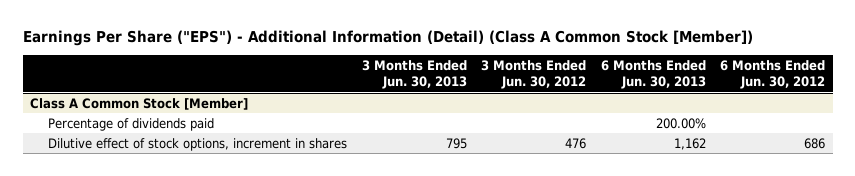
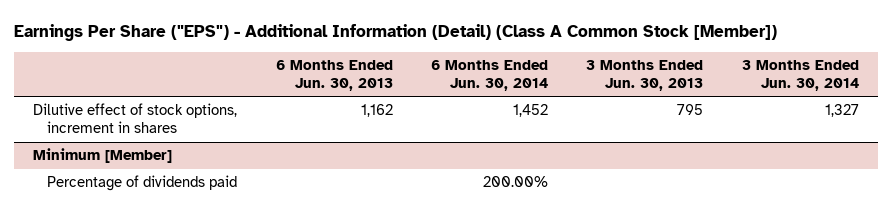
- | 3 Months Ended Jun. 30, 2013 | 3 Months Ended Jun. 30, 2012 | 6 Months Ended Jun. 30, 2013 | 6 Months Ended Jun. 30, 2012
+ | 6 Months Ended Jun. 30, 2013 | 6 Months Ended Jun. 30, 2014 | 3 Months Ended Jun. 30, 2013 | 3 Months Ended Jun. 30, 2014
- Class A Common Stock [Member]
- Percentage of dividends paid | | | 200.00% |
+ Minimum [Member]
+ Percentage of dividends paid | | 200.00% | |

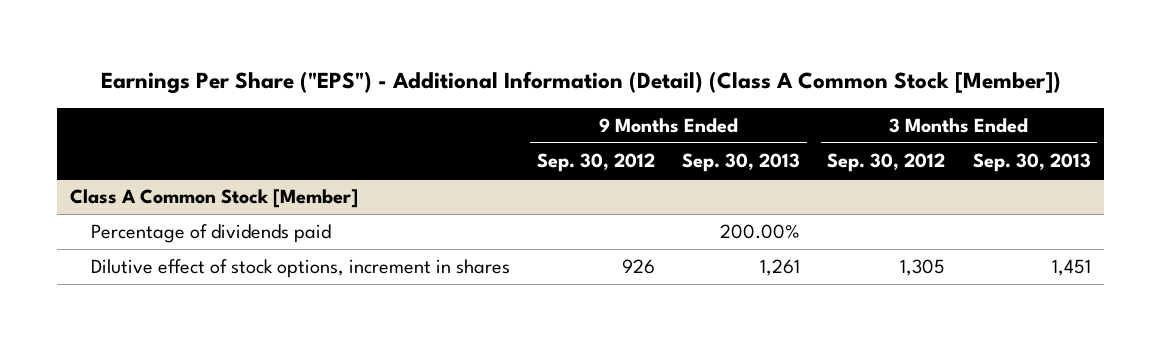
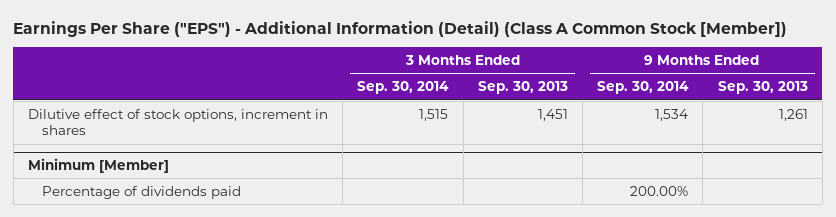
- | 9 Months Ended Sep. 30, 2012 | 9 Months Ended Sep. 30, 2013 | 3 Months Ended Sep. 30, 2012 | 3 Months Ended Sep. 30, 2013
+ | 3 Months Ended Sep. 30, 2014 | 3 Months Ended Sep. 30, 2013 | 9 Months Ended Sep. 30, 2014 | 9 Months Ended Sep. 30, 2013
- Class A Common Stock [Member]
- Percentage of dividends paid | | 200.00% | |
+ Minimum [Member]
+ Percentage of dividends paid | | | 200.00% |

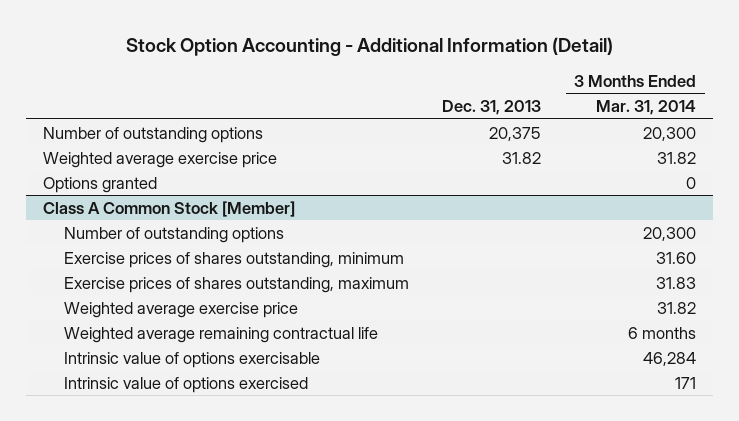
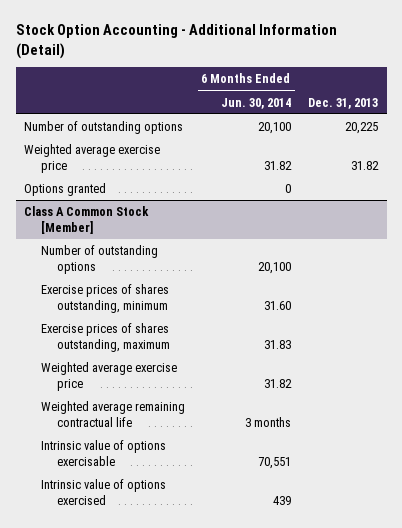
- | Dec. 31, 2013 | 3 Months Ended Mar. 31, 2014
+ | 6 Months Ended Jun. 30, 2014 | Dec. 31, 2013
- Number of outstanding options | 20,375 | 20,300
+ Number of outstanding options | 20,100 | 20,225

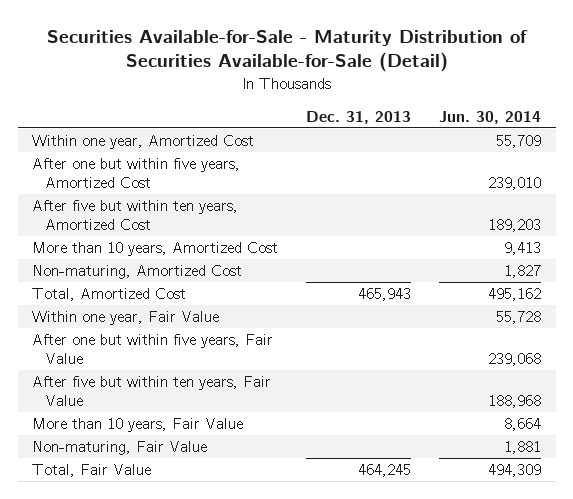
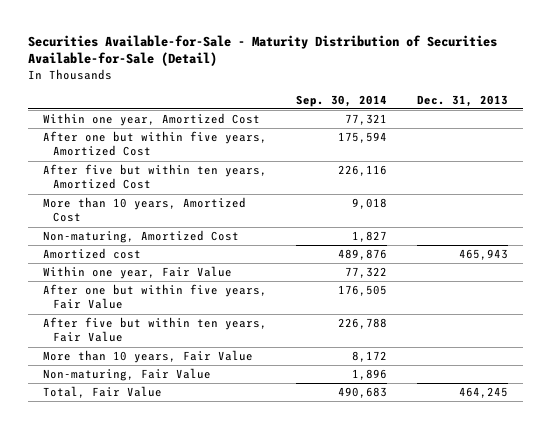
- | Dec. 31, 2013 | Jun. 30, 2014
+ | Sep. 30, 2014 | Dec. 31, 2013
- Total, Amortized Cost | 465,943 | 495,162
+ Amortized cost | 489,876 | 465,943

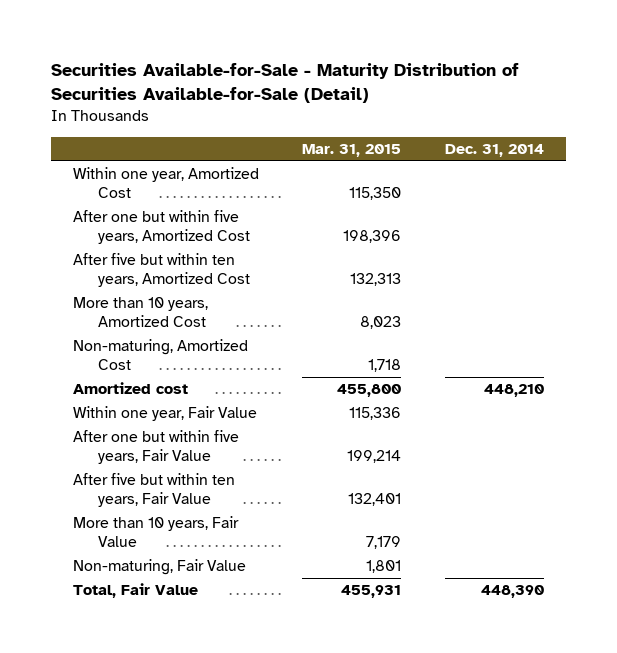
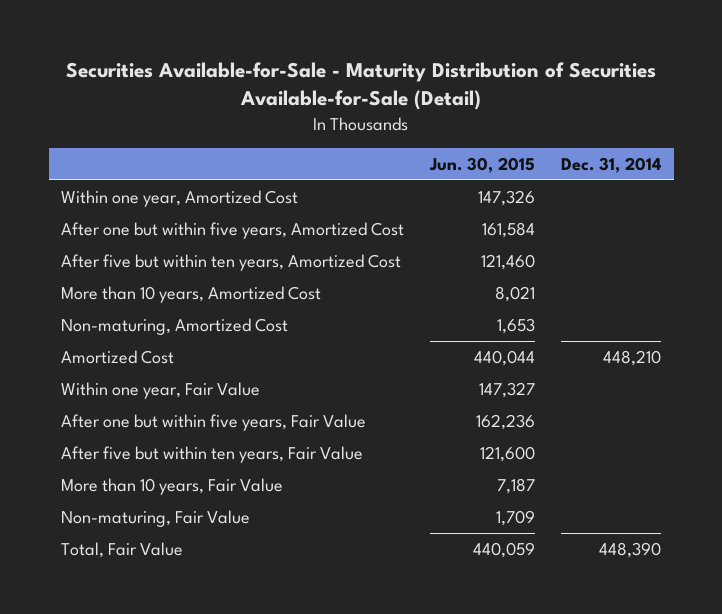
- | Mar. 31, 2015 | Dec. 31, 2014
+ | Jun. 30, 2015 | Dec. 31, 2014
- Amortized cost | 455,800 | 448,210
+ Amortized Cost | 440,044 | 448,210

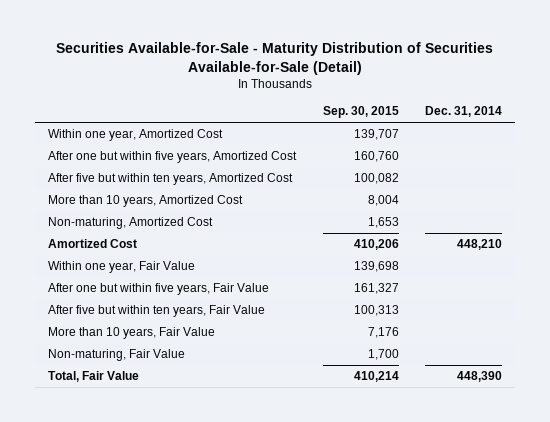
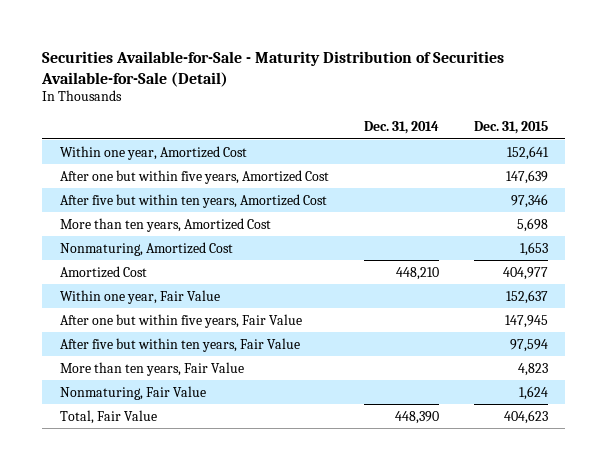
- | Sep. 30, 2015 | Dec. 31, 2014
+ | Dec. 31, 2014 | Dec. 31, 2015
- More than 10 years, Amortized Cost | 8,004 |
- Non-maturing, Amortized Cost | 1,653 |
+ More than ten years, Amortized Cost | | 5,698
+ Nonmaturing, Amortized Cost | | 1,653
- More than 10 years, Fair Value | 7,176 |
- Non-maturing, Fair Value | 1,700 |
+ More than ten years, Fair Value | | 4,823
+ Nonmaturing, Fair Value | | 1,624

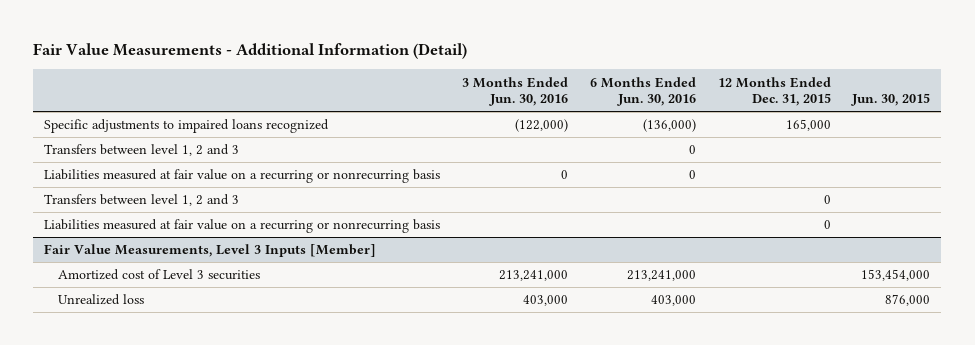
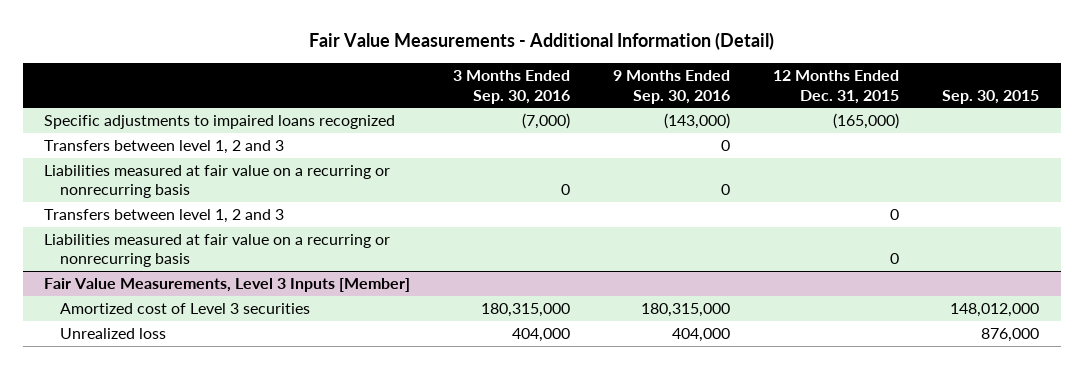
- | 3 Months Ended Jun. 30, 2016 | 6 Months Ended Jun. 30, 2016 | 12 Months Ended Dec. 31, 2015 | Jun. 30, 2015
+ | 3 Months Ended Sep. 30, 2016 | 9 Months Ended Sep. 30, 2016 | 12 Months Ended Dec. 31, 2015 | Sep. 30, 2015
- Specific adjustments to impaired loans recognized | (122,000) | (136,000) | 165,000 |
+ Specific adjustments to impaired loans recognized | (7,000) | (143,000) | (165,000) |

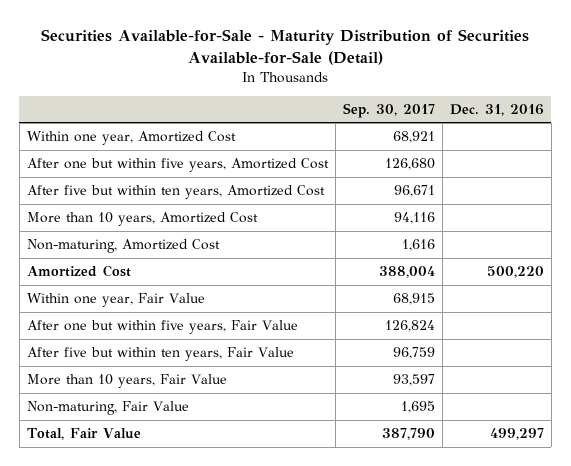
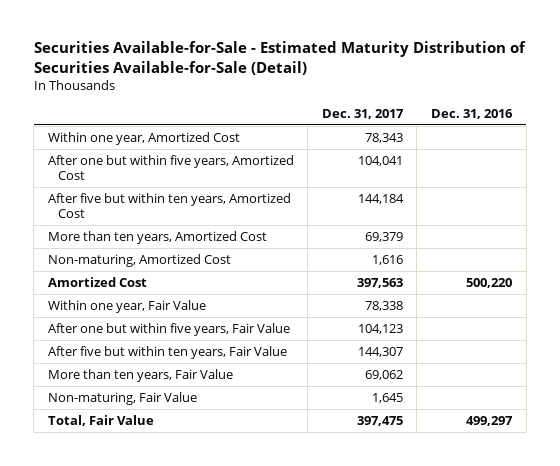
- Securities Available-for-Sale - Maturity Distribution of Securities Available-for-Sale (Detail)
+ Securities Available-for-Sale - Estimated Maturity Distribution of Securities Available-for-Sale (Detail)
- | Sep. 30, 2017 | Dec. 31, 2016
+ | Dec. 31, 2017 | Dec. 31, 2016
- More than 10 years, Amortized Cost | 94,116 |
+ More than ten years, Amortized Cost | 69,379 |
- More than 10 years, Fair Value | 93,597 |
+ More than ten years, Fair Value | 69,062 |

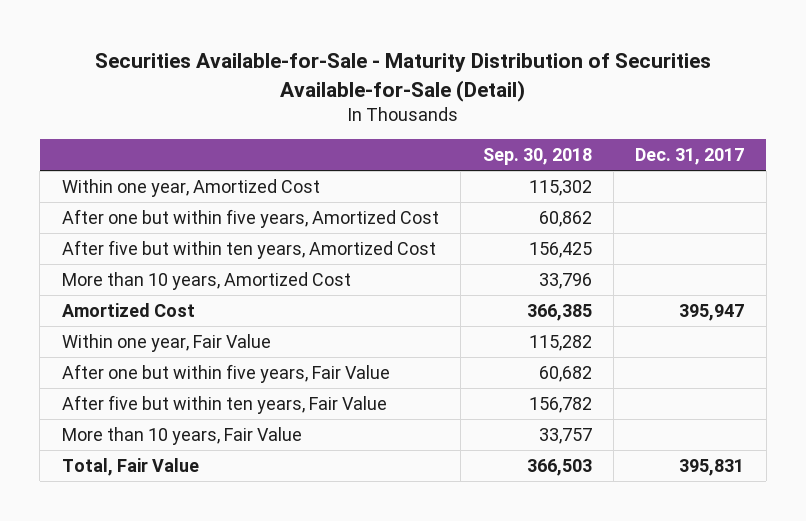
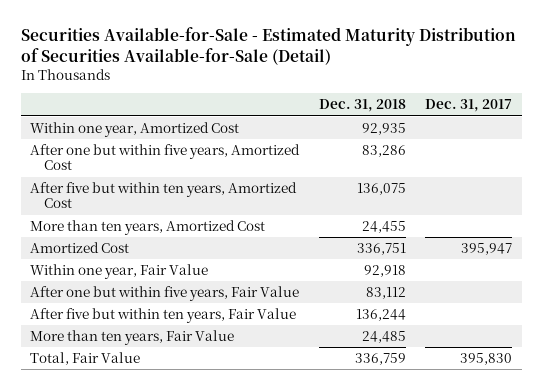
- Securities Available-for-Sale - Maturity Distribution of Securities Available-for-Sale (Detail)
+ Securities Available-for-Sale - Estimated Maturity Distribution of Securities Available-for-Sale (Detail)
- | Sep. 30, 2018 | Dec. 31, 2017
+ | Dec. 31, 2018 | Dec. 31, 2017
- More than 10 years, Amortized Cost | 33,796 |
+ More than ten years, Amortized Cost | 24,455 |
- More than 10 years, Fair Value | 33,757 |
- Total, Fair Value | 366,503 | 395,831
+ More than ten years, Fair Value | 24,485 |
+ Total, Fair Value | 336,759 | 395,830

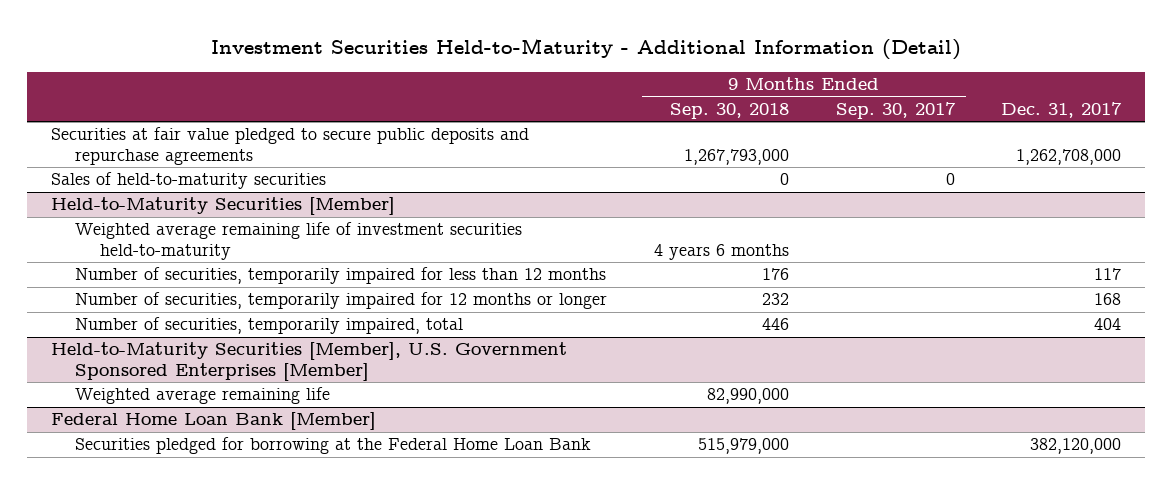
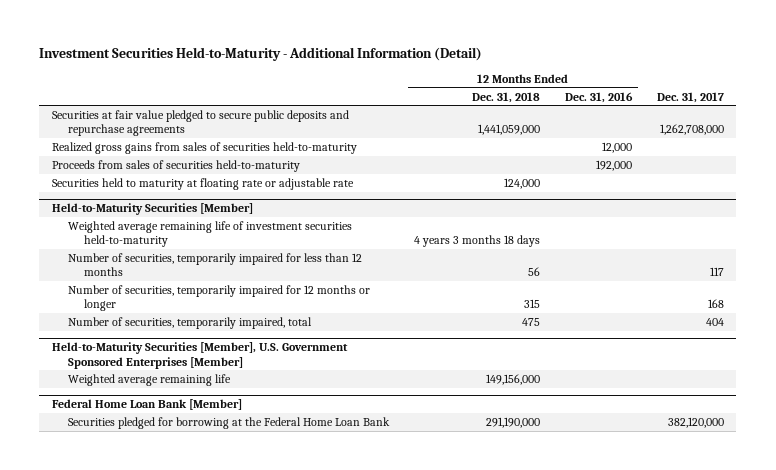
- | 9 Months Ended Sep. 30, 2018 | 9 Months Ended Sep. 30, 2017 | Dec. 31, 2017
+ | 12 Months Ended Dec. 31, 2018 | 12 Months Ended Dec. 31, 2016 | Dec. 31, 2017
- Sales of held-to-maturity securities | 0 | 0 |
+ Realized gross gains from sales of securities held-to-maturity | | 12,000 |
+ Proceeds from sales of securities held-to-maturity | | 192,000 |
+ Securities held to maturity at floating rate or adjustable rate | 124,000 | |

